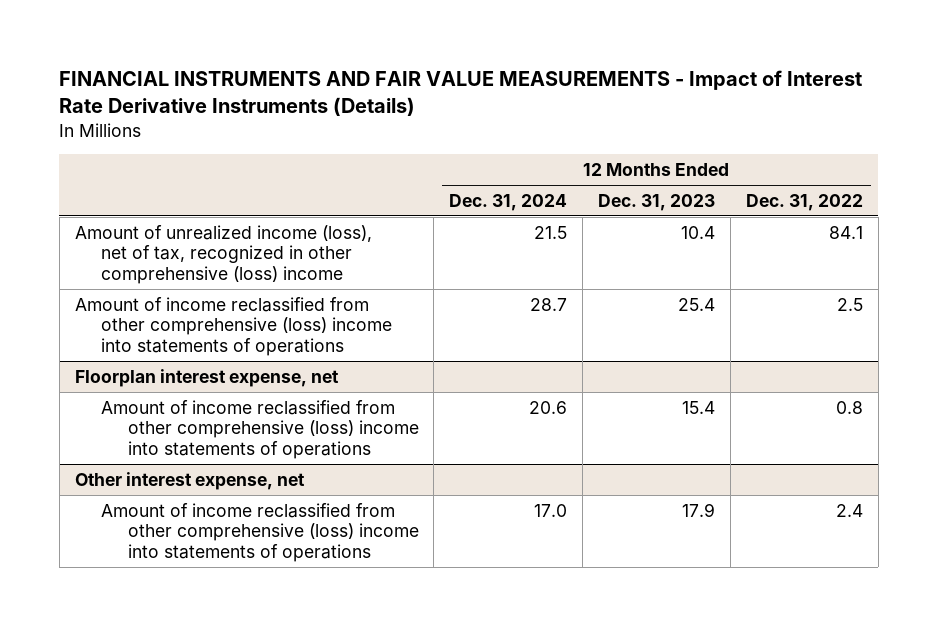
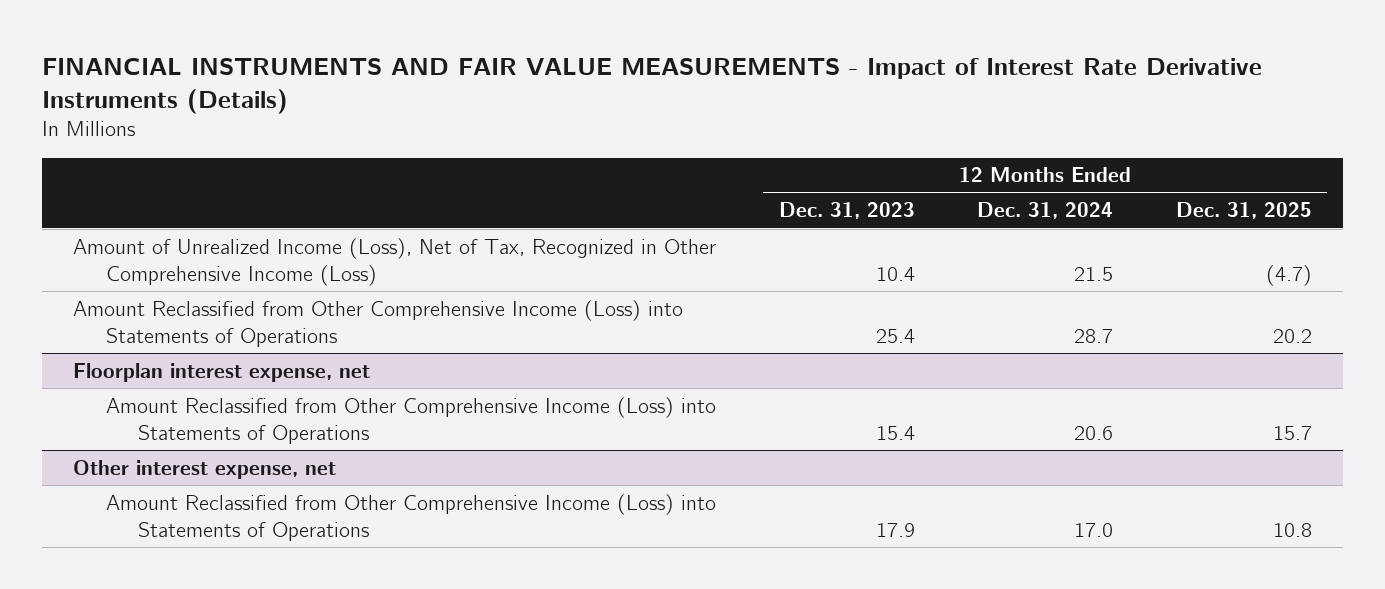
- | 12 Months Ended Dec. 31, 2024 | 12 Months Ended Dec. 31, 2023 | 12 Months Ended Dec. 31, 2022
+ | 12 Months Ended Dec. 31, 2023 | 12 Months Ended Dec. 31, 2024 | 12 Months Ended Dec. 31, 2025
- Amount of unrealized income (loss), net of tax, recognized in other comprehensive (loss) income | 21.5 | 10.4 | 84.1
- Amount of income reclassified from other comprehensive (loss) income into statements of operations | 28.7 | 25.4 | 2.5
+ Amount of Unrealized Income (Loss), Net of Tax, Recognized in Other Comprehensive Income (Loss) | 10.4 | 21.5 | (4.7)
+ Amount Reclassified from Other Comprehensive Income (Loss) into Statements of Operations | 25.4 | 28.7 | 20.2
@ Floorplan interest expense, net
- Amount of income reclassified from other comprehensive (loss) income into statements of operations | 20.6 | 15.4 | 0.8
+ Amount Reclassified from Other Comprehensive Income (Loss) into Statements of Operations | 15.4 | 20.6 | 15.7
@ Other interest expense, net
- Amount of income reclassified from other comprehensive (loss) income into statements of operations | 17.0 | 17.9 | 2.4
+ Amount Reclassified from Other Comprehensive Income (Loss) into Statements of Operations | 17.9 | 17.0 | 10.8

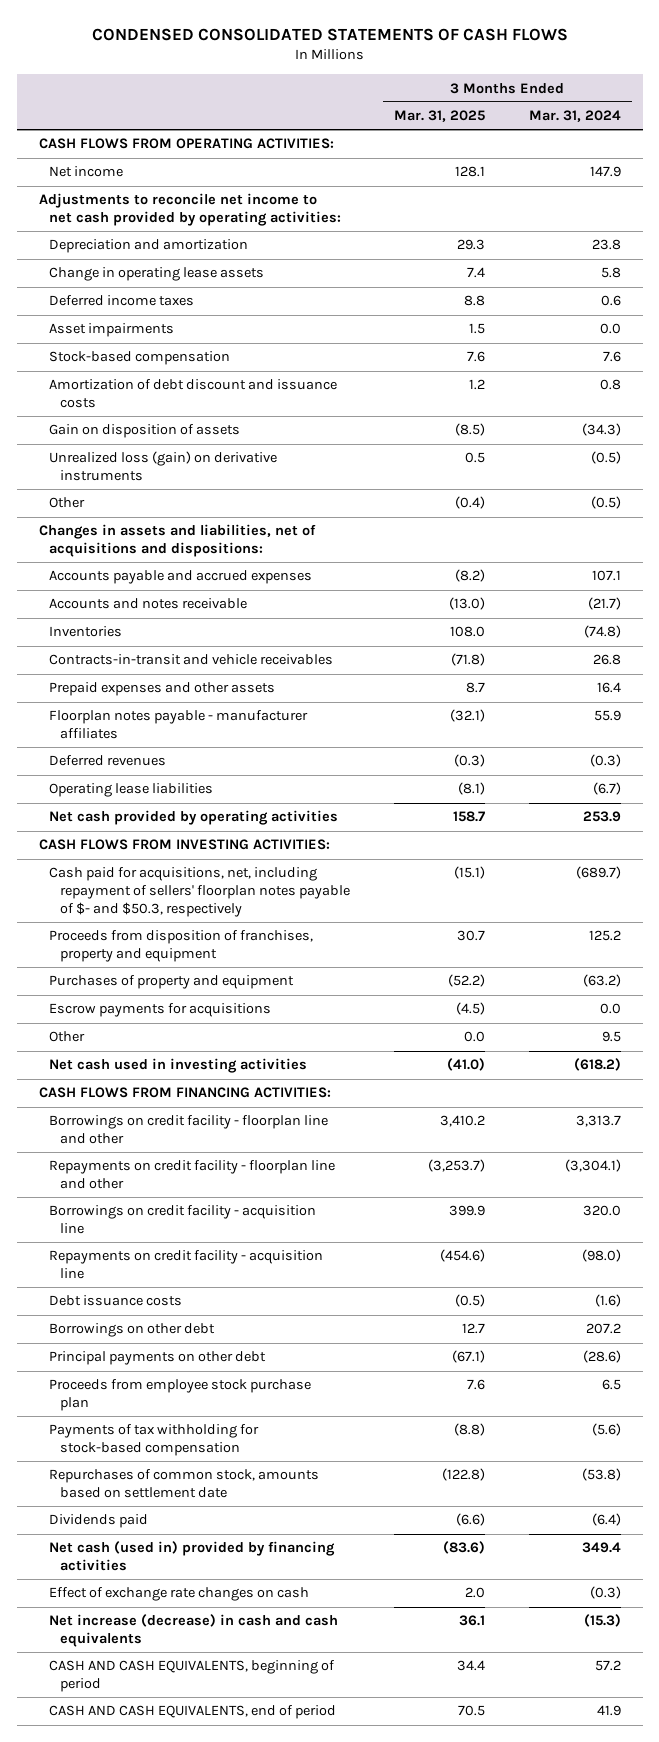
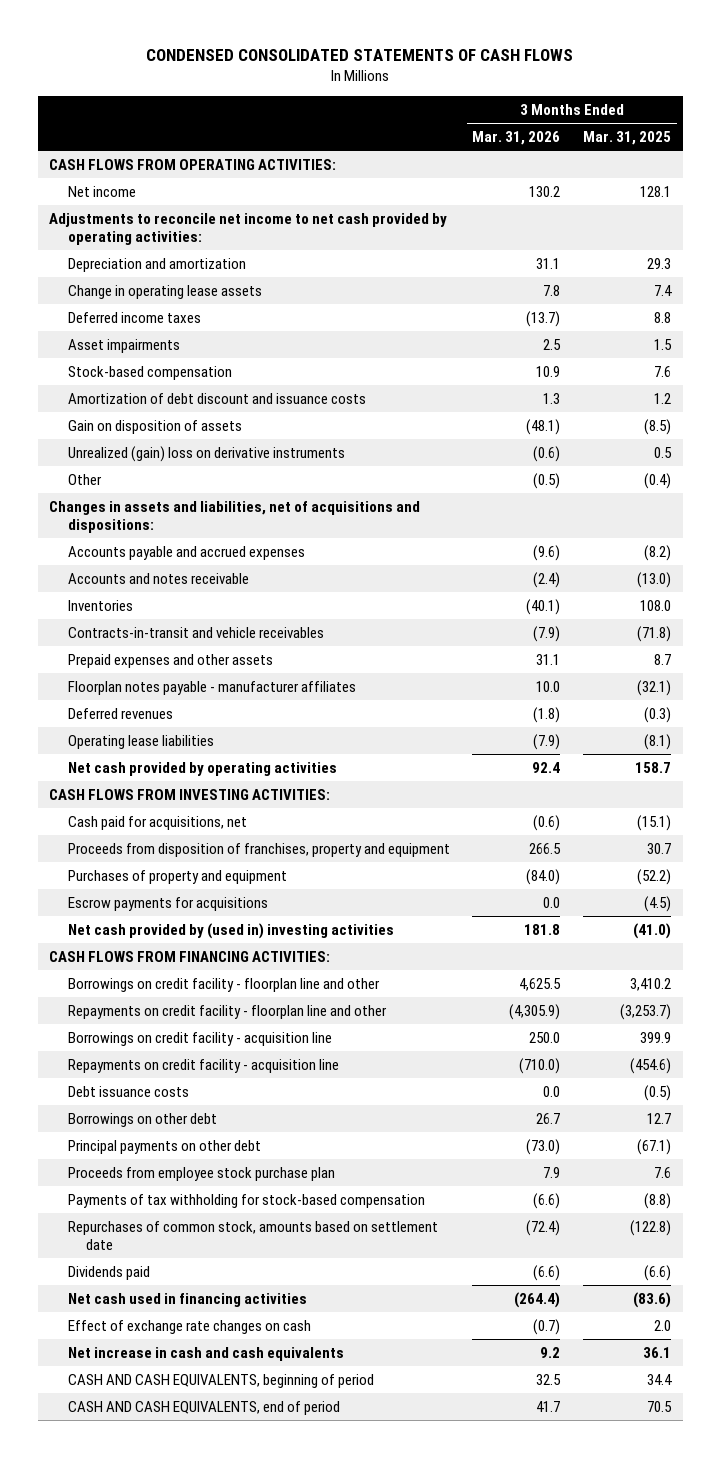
- | 3 Months Ended Mar. 31, 2025 | 3 Months Ended Mar. 31, 2024
+ | 3 Months Ended Mar. 31, 2026 | 3 Months Ended Mar. 31, 2025
- Unrealized loss (gain) on derivative instruments | 0.5 | (0.5)
+ Unrealized (gain) loss on derivative instruments | (0.6) | 0.5
- Cash paid for acquisitions, net, including repayment of sellers' floorplan notes payable of $- and $50.3, respectively | (15.1) | (689.7)
+ Cash paid for acquisitions, net | (0.6) | (15.1)
- Other | 0.0 | 9.5
- Net cash used in investing activities | (41.0) | (618.2)
+ Net cash provided by (used in) investing activities | 181.8 | (41.0)
- Net cash (used in) provided by financing activities | (83.6) | 349.4
+ Net cash used in financing activities | (264.4) | (83.6)
- Net increase (decrease) in cash and cash equivalents | 36.1 | (15.3)
+ Net increase in cash and cash equivalents | 9.2 | 36.1

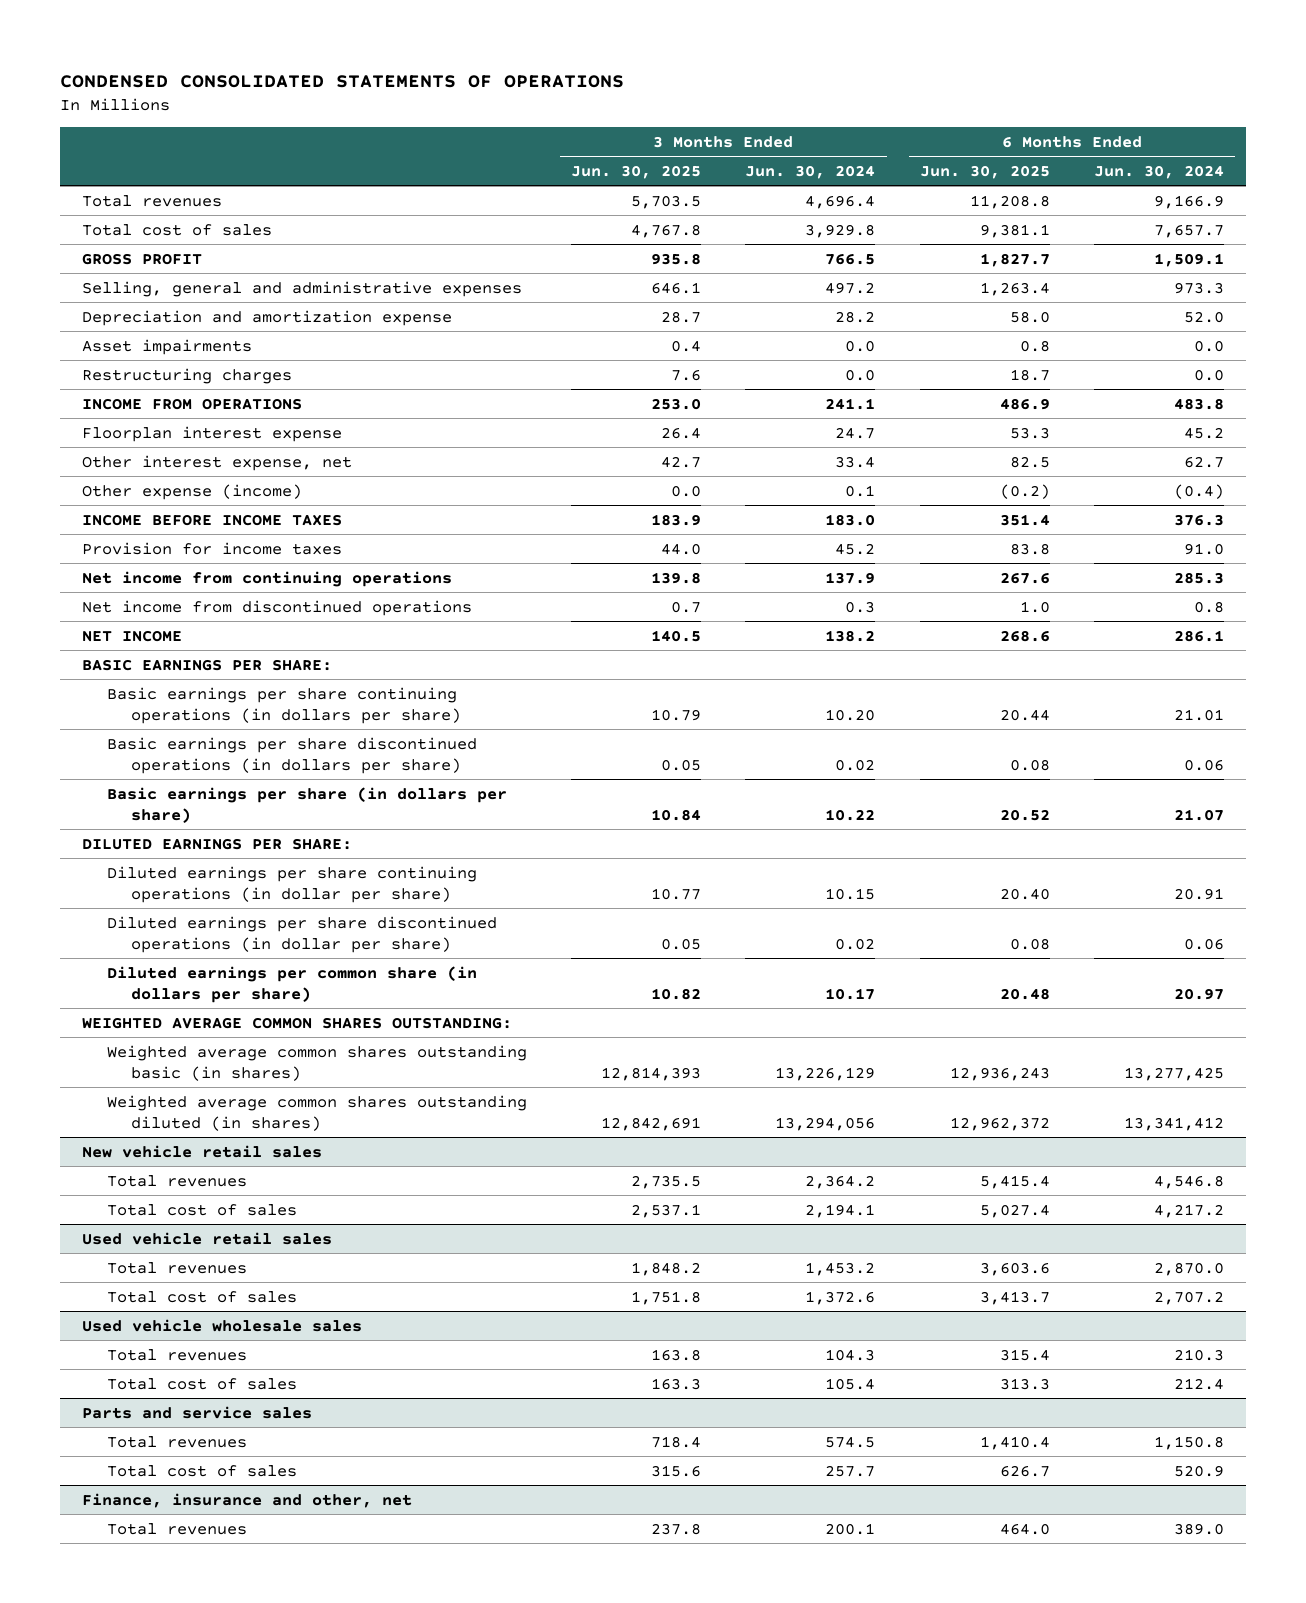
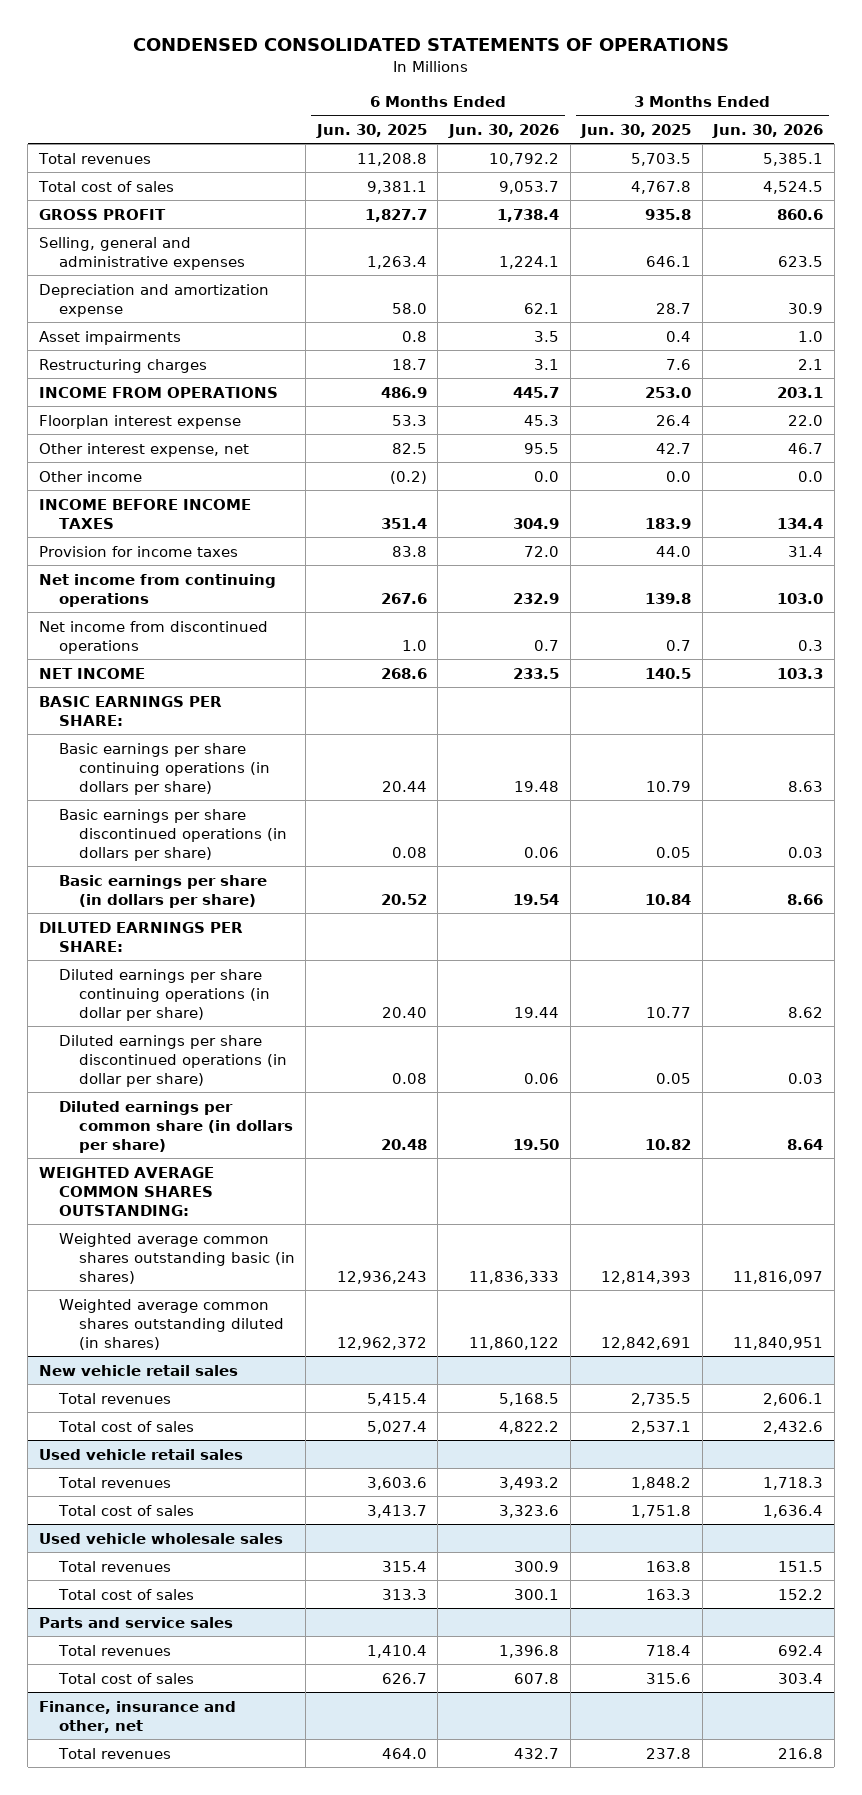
- | 3 Months Ended Jun. 30, 2025 | 3 Months Ended Jun. 30, 2024 | 6 Months Ended Jun. 30, 2025 | 6 Months Ended Jun. 30, 2024
+ | 6 Months Ended Jun. 30, 2025 | 6 Months Ended Jun. 30, 2026 | 3 Months Ended Jun. 30, 2025 | 3 Months Ended Jun. 30, 2026
- Other expense (income) | 0.0 | 0.1 | (0.2) | (0.4)
+ Other income | (0.2) | 0.0 | 0.0 | 0.0

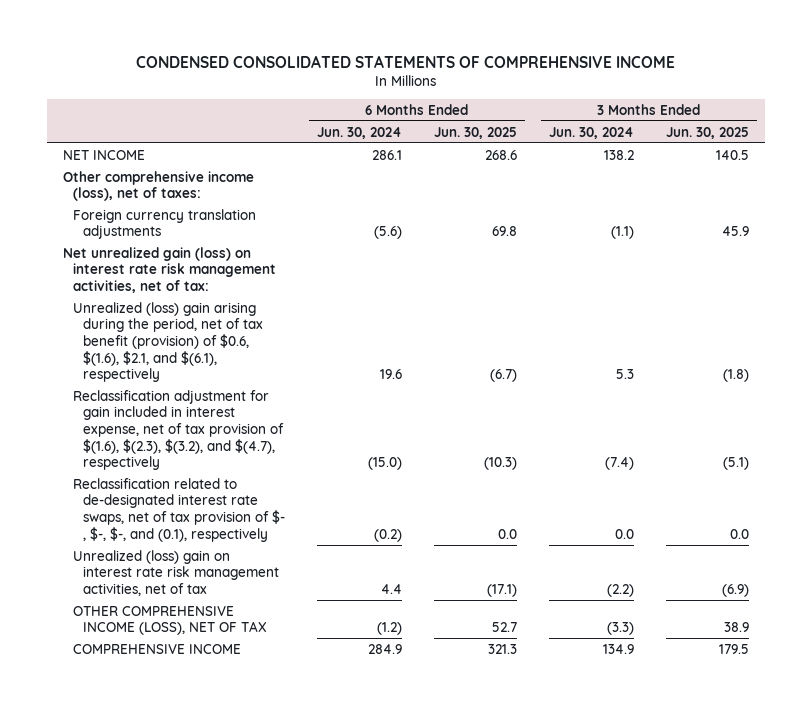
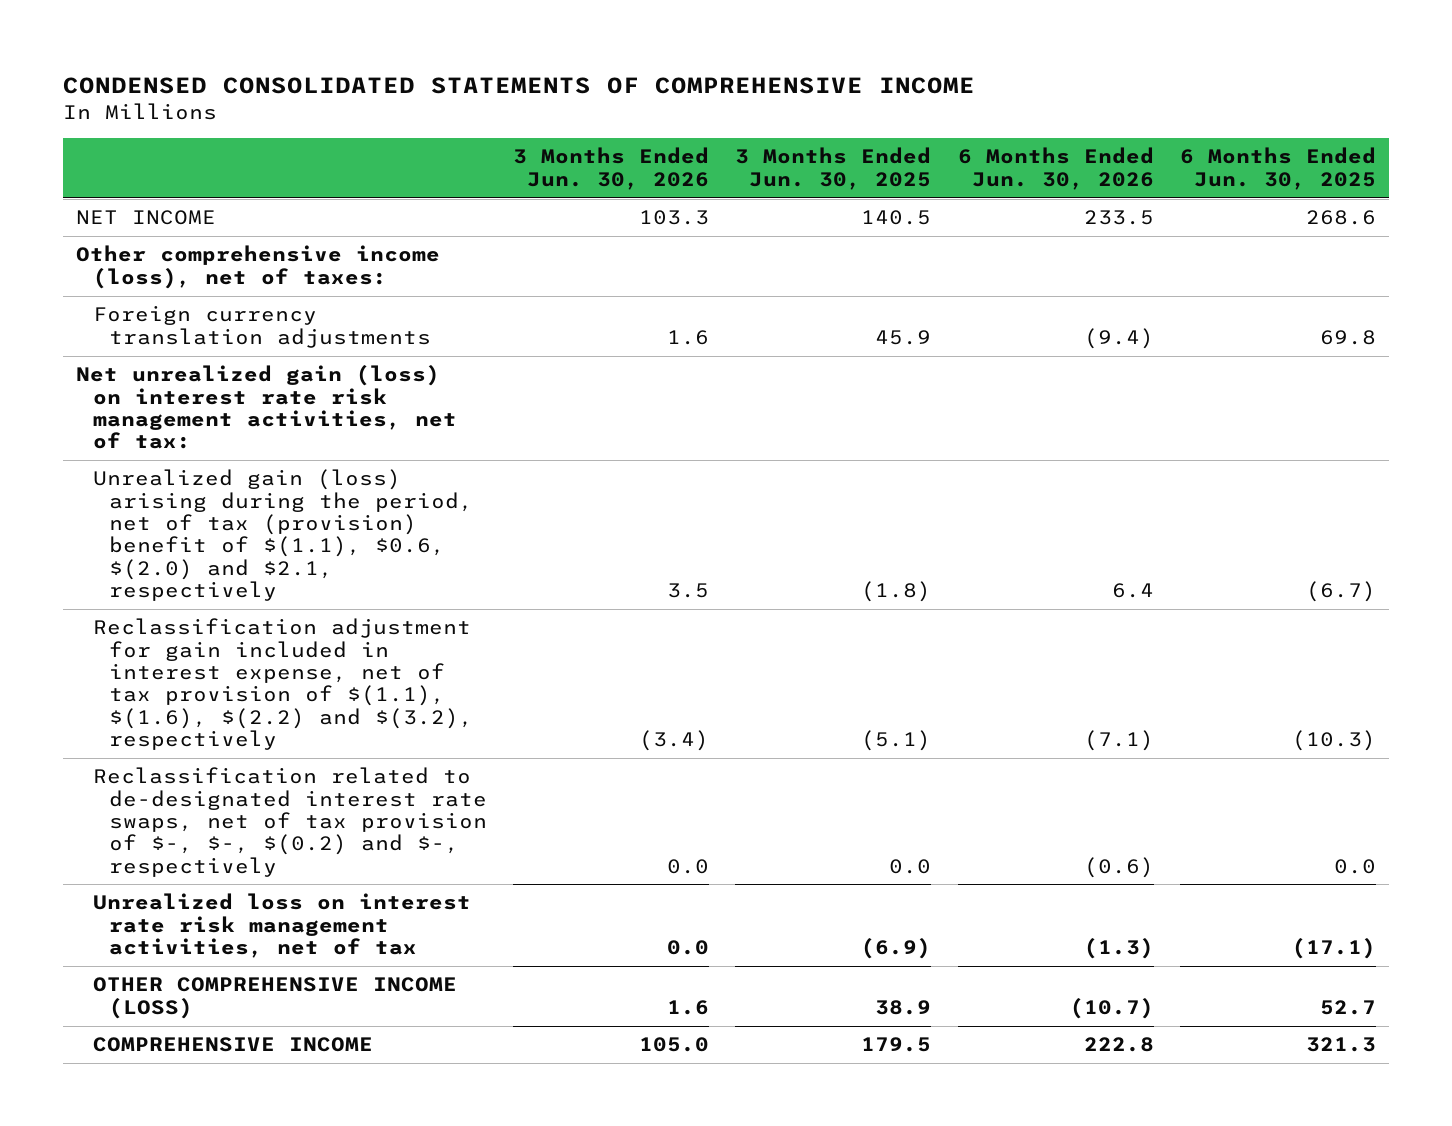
- | 6 Months Ended Jun. 30, 2024 | 6 Months Ended Jun. 30, 2025 | 3 Months Ended Jun. 30, 2024 | 3 Months Ended Jun. 30, 2025
+ | 3 Months Ended Jun. 30, 2026 | 3 Months Ended Jun. 30, 2025 | 6 Months Ended Jun. 30, 2026 | 6 Months Ended Jun. 30, 2025
- Unrealized (loss) gain arising during the period, net of tax benefit (provision) of $0.6, $(1.6), $2.1, and $(6.1), respectively | 19.6 | (6.7) | 5.3 | (1.8)
- Reclassification adjustment for gain included in interest expense, net of tax provision of $(1.6), $(2.3), $(3.2), and $(4.7), respectively | (15.0) | (10.3) | (7.4) | (5.1)
- Reclassification related to de-designated interest rate swaps, net of tax provision of $- , $-, $-, and (0.1), respectively | (0.2) | 0.0 | 0.0 | 0.0
- Unrealized (loss) gain on interest rate risk management activities, net of tax | 4.4 | (17.1) | (2.2) | (6.9)
- OTHER COMPREHENSIVE INCOME (LOSS), NET OF TAX | (1.2) | 52.7 | (3.3) | 38.9
+ Unrealized gain (loss) arising during the period, net of tax (provision) benefit of $(1.1), $0.6, $(2.0) and $2.1, respectively | 3.5 | (1.8) | 6.4 | (6.7)
+ Reclassification adjustment for gain included in interest expense, net of tax provision of $(1.1), $(1.6), $(2.2) and $(3.2), respectively | (3.4) | (5.1) | (7.1) | (10.3)
+ Reclassification related to de-designated interest rate swaps, net of tax provision of $-, $-, $(0.2) and $-, respectively | 0.0 | 0.0 | (0.6) | 0.0
+ Unrealized loss on interest rate risk management activities, net of tax | 0.0 | (6.9) | (1.3) | (17.1)
+ OTHER COMPREHENSIVE INCOME (LOSS) | 1.6 | 38.9 | (10.7) | 52.7

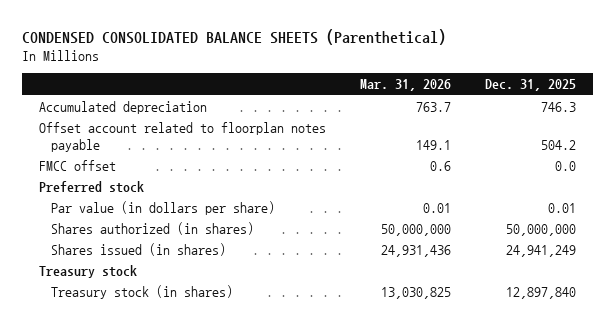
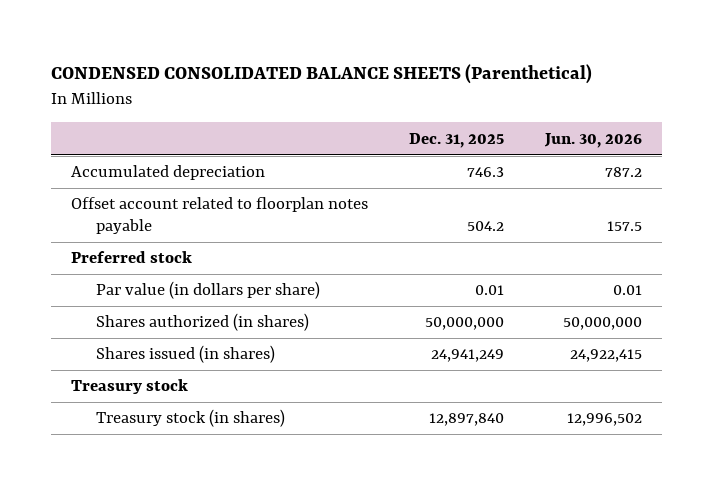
- | Mar. 31, 2026 | Dec. 31, 2025
+ | Dec. 31, 2025 | Jun. 30, 2026
- FMCC offset | 0.6 | 0.0

